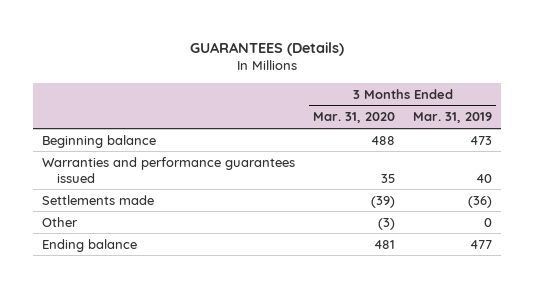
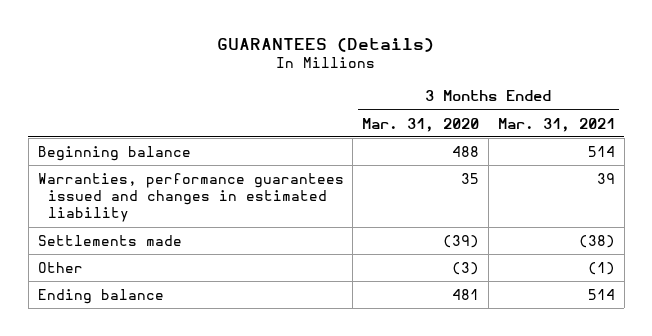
- | 3 Months Ended Mar. 31, 2020 | 3 Months Ended Mar. 31, 2019
+ | 3 Months Ended Mar. 31, 2020 | 3 Months Ended Mar. 31, 2021
- Warranties and performance guarantees issued | 35 | 40
+ Warranties, performance guarantees issued and changes in estimated liability | 35 | 39

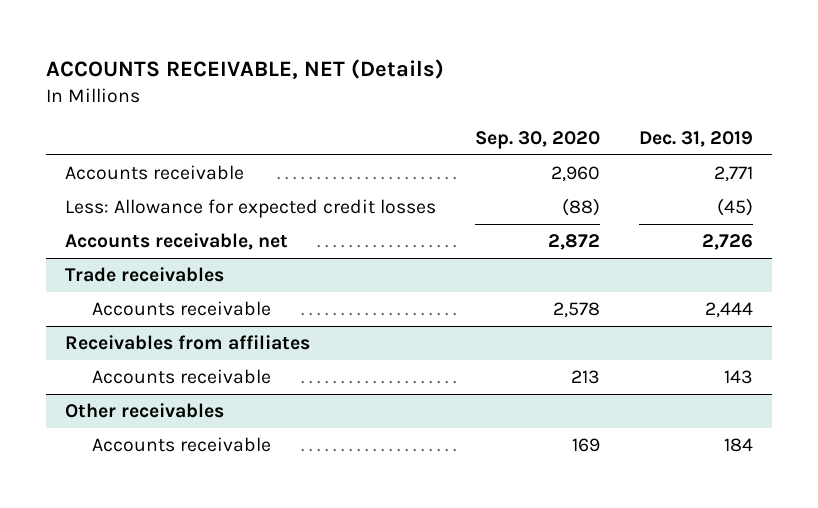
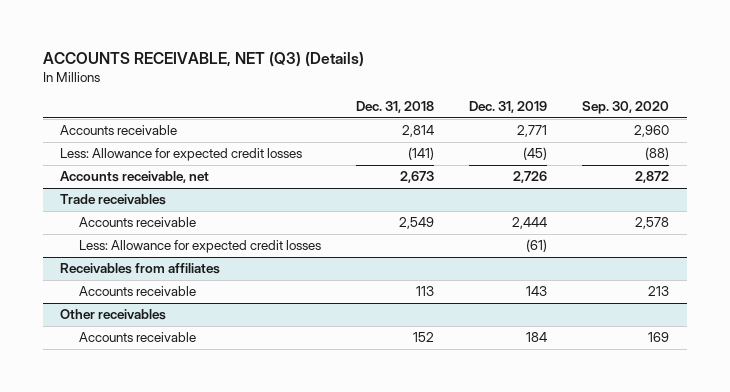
- ACCOUNTS RECEIVABLE, NET (Details)
+ ACCOUNTS RECEIVABLE, NET (Q3) (Details)
- | Sep. 30, 2020 | Dec. 31, 2019
+ | Dec. 31, 2018 | Dec. 31, 2019 | Sep. 30, 2020
@ Trade receivables
+ Less: Allowance for expected credit losses | | (61) |

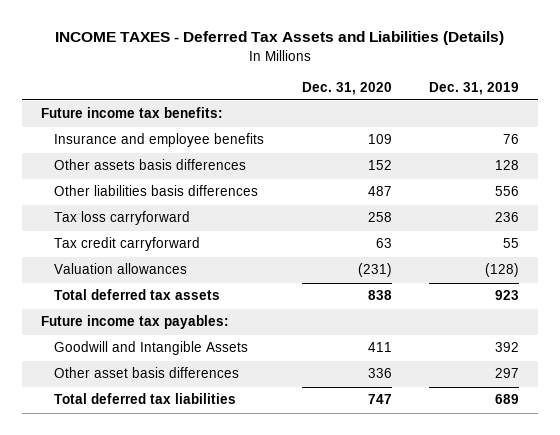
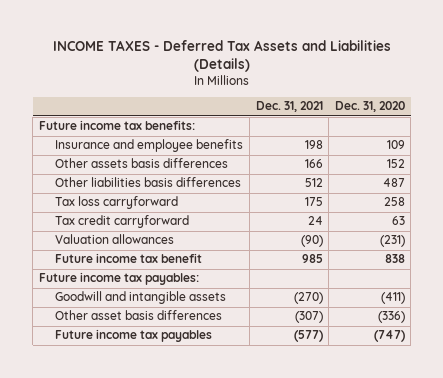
- | Dec. 31, 2020 | Dec. 31, 2019
+ | Dec. 31, 2021 | Dec. 31, 2020
- Total deferred tax assets | 838 | 923
+ Future income tax benefit | 985 | 838
- Goodwill and Intangible Assets | 411 | 392
- Other asset basis differences | 336 | 297
- Total deferred tax liabilities | 747 | 689
+ Goodwill and intangible assets | (270) | (411)
+ Other asset basis differences | (307) | (336)
+ Future income tax payables | (577) | (747)

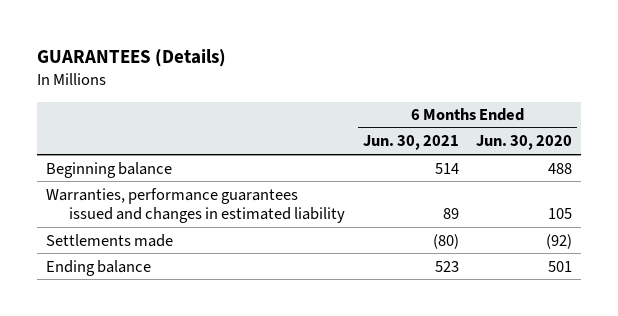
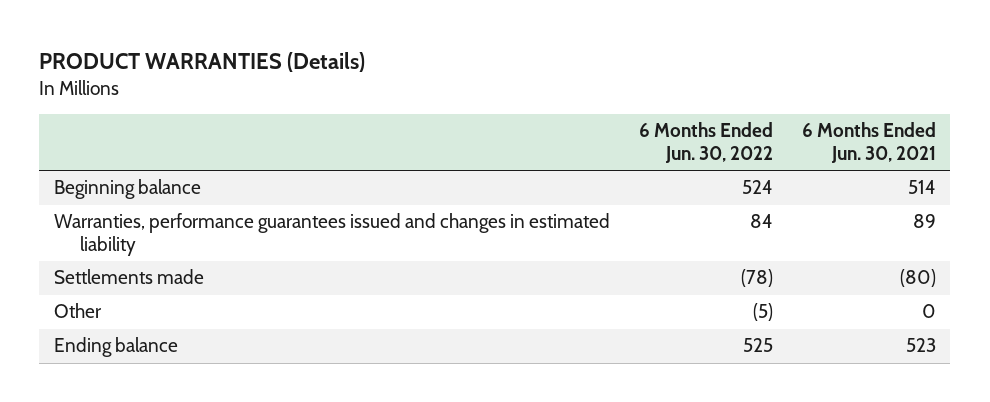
- GUARANTEES (Details)
+ PRODUCT WARRANTIES (Details)
- | 6 Months Ended Jun. 30, 2021 | 6 Months Ended Jun. 30, 2020
+ | 6 Months Ended Jun. 30, 2022 | 6 Months Ended Jun. 30, 2021
+ Other | (5) | 0

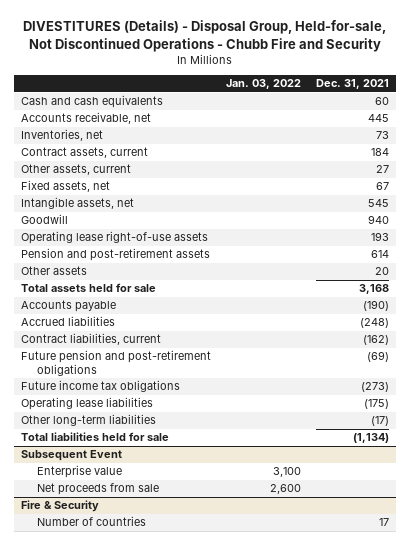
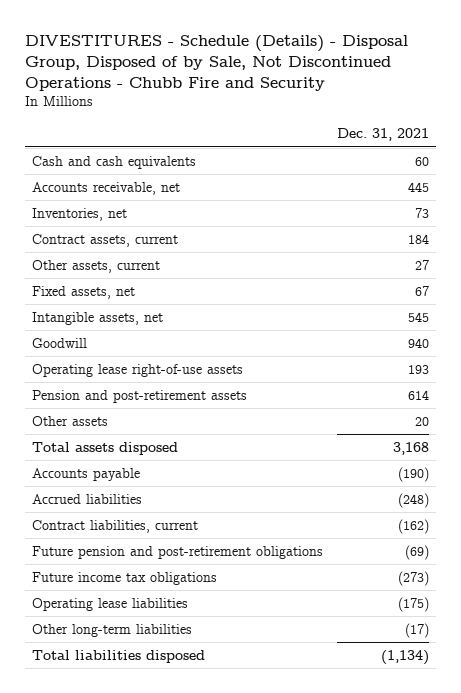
- DIVESTITURES (Details) - Disposal Group, Held-for-sale, Not Discontinued Operations - Chubb Fire and Security
+ DIVESTITURES - Schedule (Details) - Disposal Group, Disposed of by Sale, Not Discontinued Operations - Chubb Fire and Security
- | Jan. 03, 2022 | Dec. 31, 2021
+ | Dec. 31, 2021
- Total assets held for sale | | 3,168
+ Total assets disposed | 3,168
- Total liabilities held for sale | | (1,134)
- Subsequent Event
- Enterprise value | 3,100 |
- Net proceeds from sale | 2,600 |
- Fire & Security
- Number of countries | | 17
+ Total liabilities disposed | (1,134)

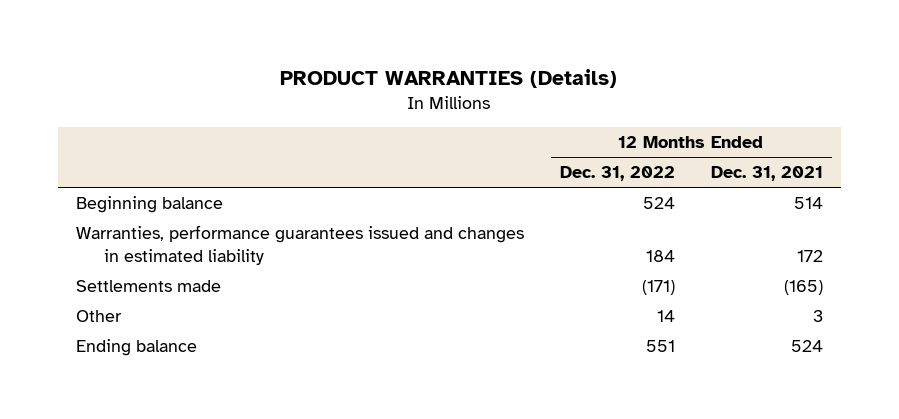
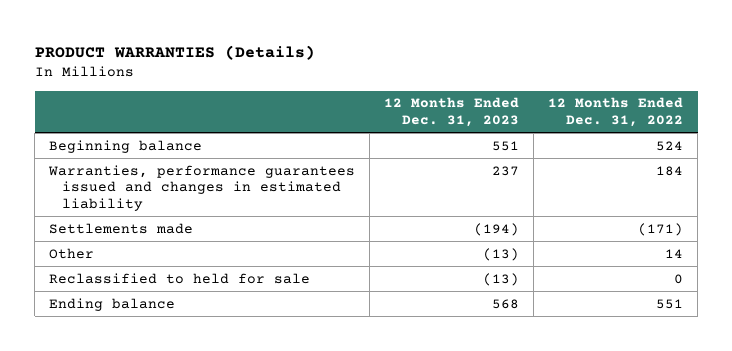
- | 12 Months Ended Dec. 31, 2022 | 12 Months Ended Dec. 31, 2021
+ | 12 Months Ended Dec. 31, 2023 | 12 Months Ended Dec. 31, 2022
+ Reclassified to held for sale | (13) | 0

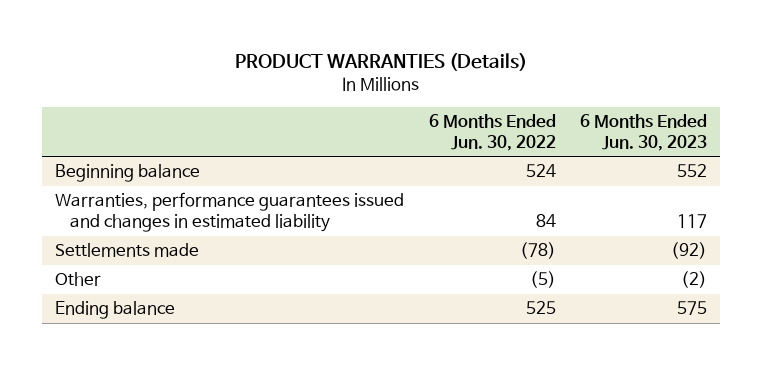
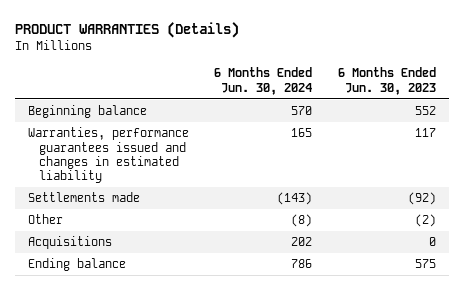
- | 6 Months Ended Jun. 30, 2022 | 6 Months Ended Jun. 30, 2023
+ | 6 Months Ended Jun. 30, 2024 | 6 Months Ended Jun. 30, 2023
+ Acquisitions | 202 | 0

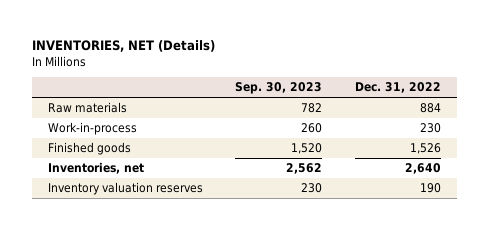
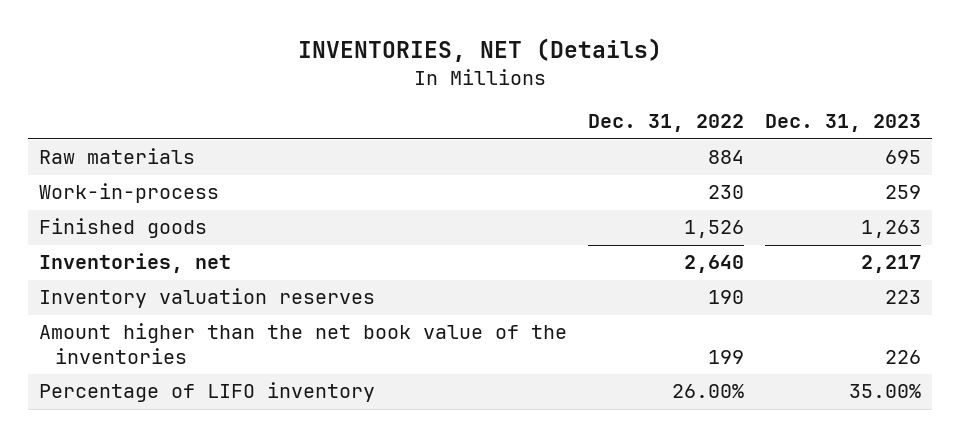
- | Sep. 30, 2023 | Dec. 31, 2022
+ | Dec. 31, 2022 | Dec. 31, 2023
+ Amount higher than the net book value of the inventories | 199 | 226
+ Percentage of LIFO inventory | 26.00% | 35.00%

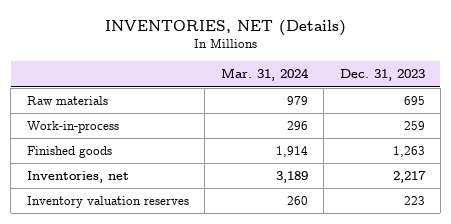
- | Dec. 31, 2022 | Dec. 31, 2023
+ | Mar. 31, 2024 | Dec. 31, 2023
- Amount higher than the net book value of the inventories | 199 | 226
- Percentage of LIFO inventory | 26.00% | 35.00%

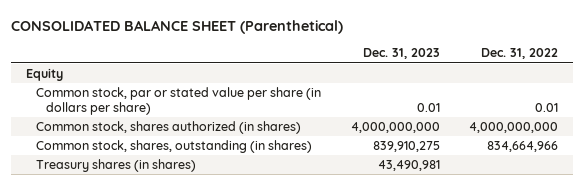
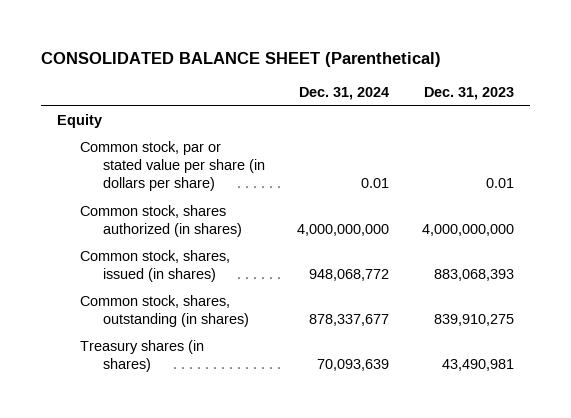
- | Dec. 31, 2023 | Dec. 31, 2022
+ | Dec. 31, 2024 | Dec. 31, 2023
+ Common stock, shares, issued (in shares) | 948,068,772 | 883,068,393

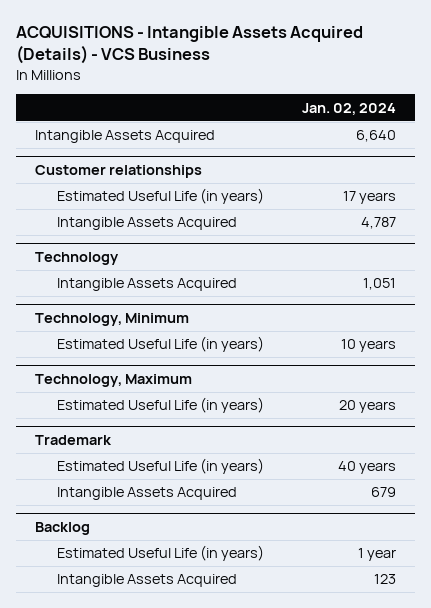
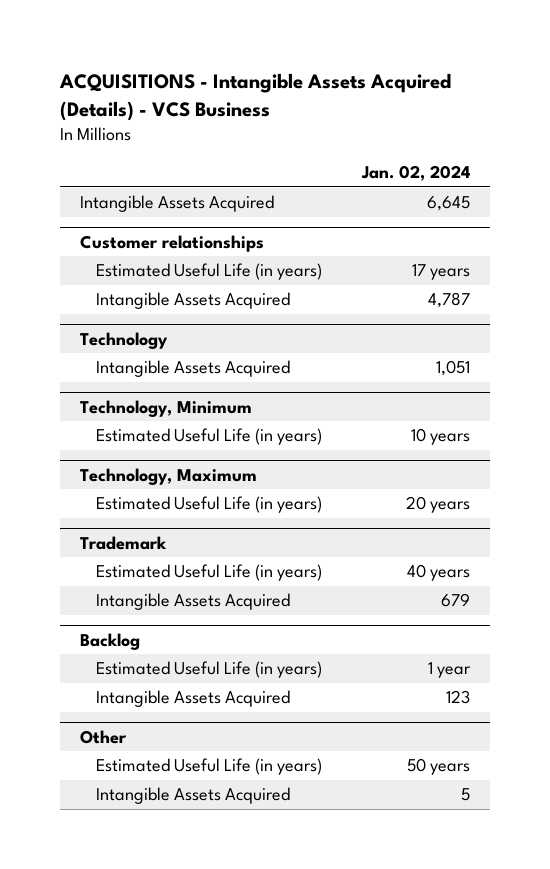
- Intangible Assets Acquired | 6,640
+ Intangible Assets Acquired | 6,645
+ Other
+ Estimated Useful Life (in years) | 50 years
+ Intangible Assets Acquired | 5

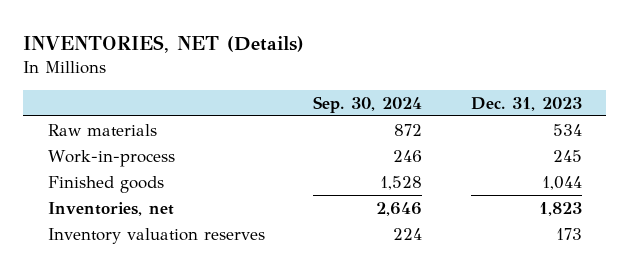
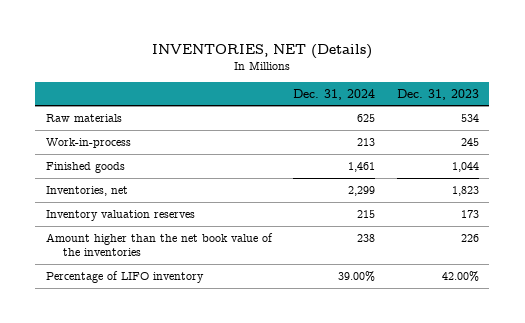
- | Sep. 30, 2024 | Dec. 31, 2023
+ | Dec. 31, 2024 | Dec. 31, 2023
+ Amount higher than the net book value of the inventories | 238 | 226
+ Percentage of LIFO inventory | 39.00% | 42.00%

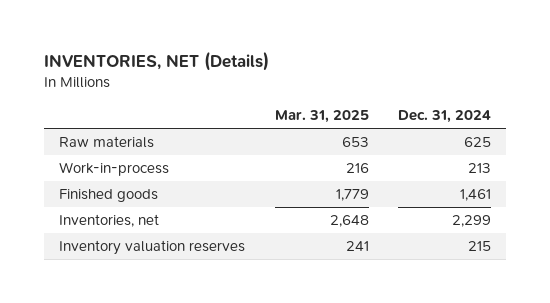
- | Dec. 31, 2024 | Dec. 31, 2023
+ | Mar. 31, 2025 | Dec. 31, 2024
- Amount higher than the net book value of the inventories | 238 | 226
- Percentage of LIFO inventory | 39.00% | 42.00%

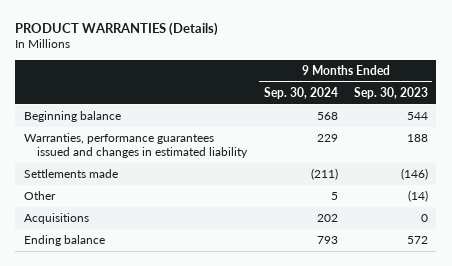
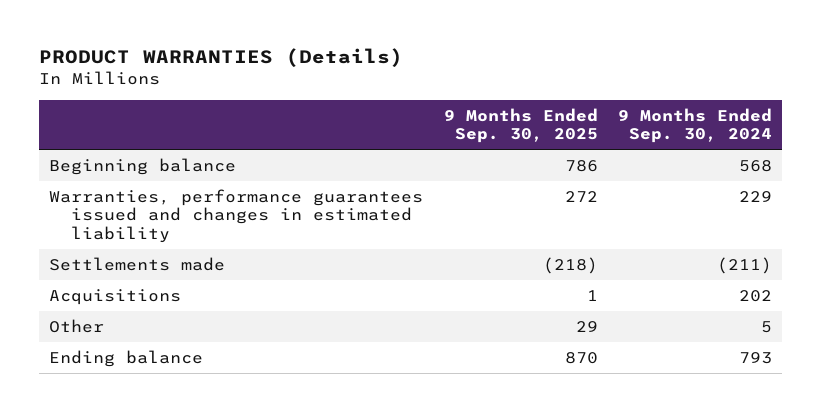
- | 9 Months Ended Sep. 30, 2024 | 9 Months Ended Sep. 30, 2023
+ | 9 Months Ended Sep. 30, 2025 | 9 Months Ended Sep. 30, 2024
moved down: Other | 29 | 5

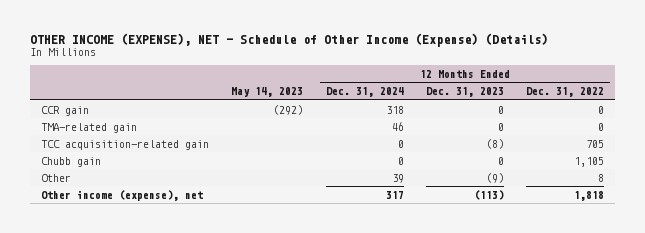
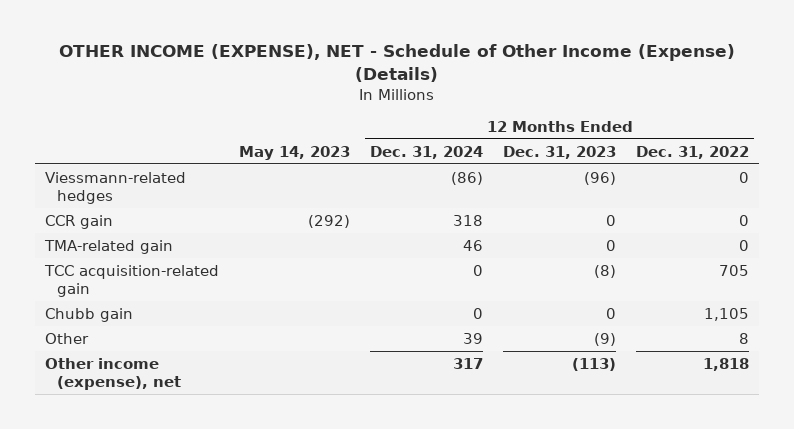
+ Viessmann-related hedges | | (86) | (96) | 0

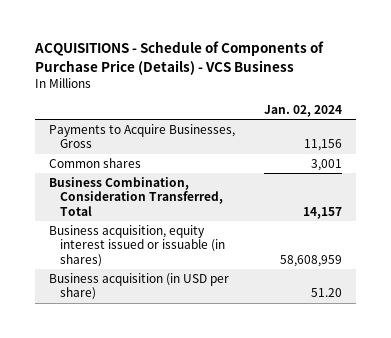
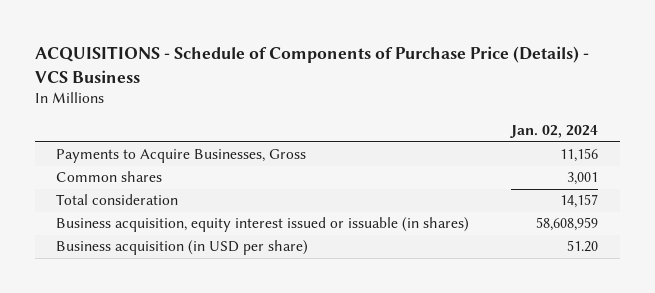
- Business Combination, Consideration Transferred, Total | 14,157
+ Total consideration | 14,157

